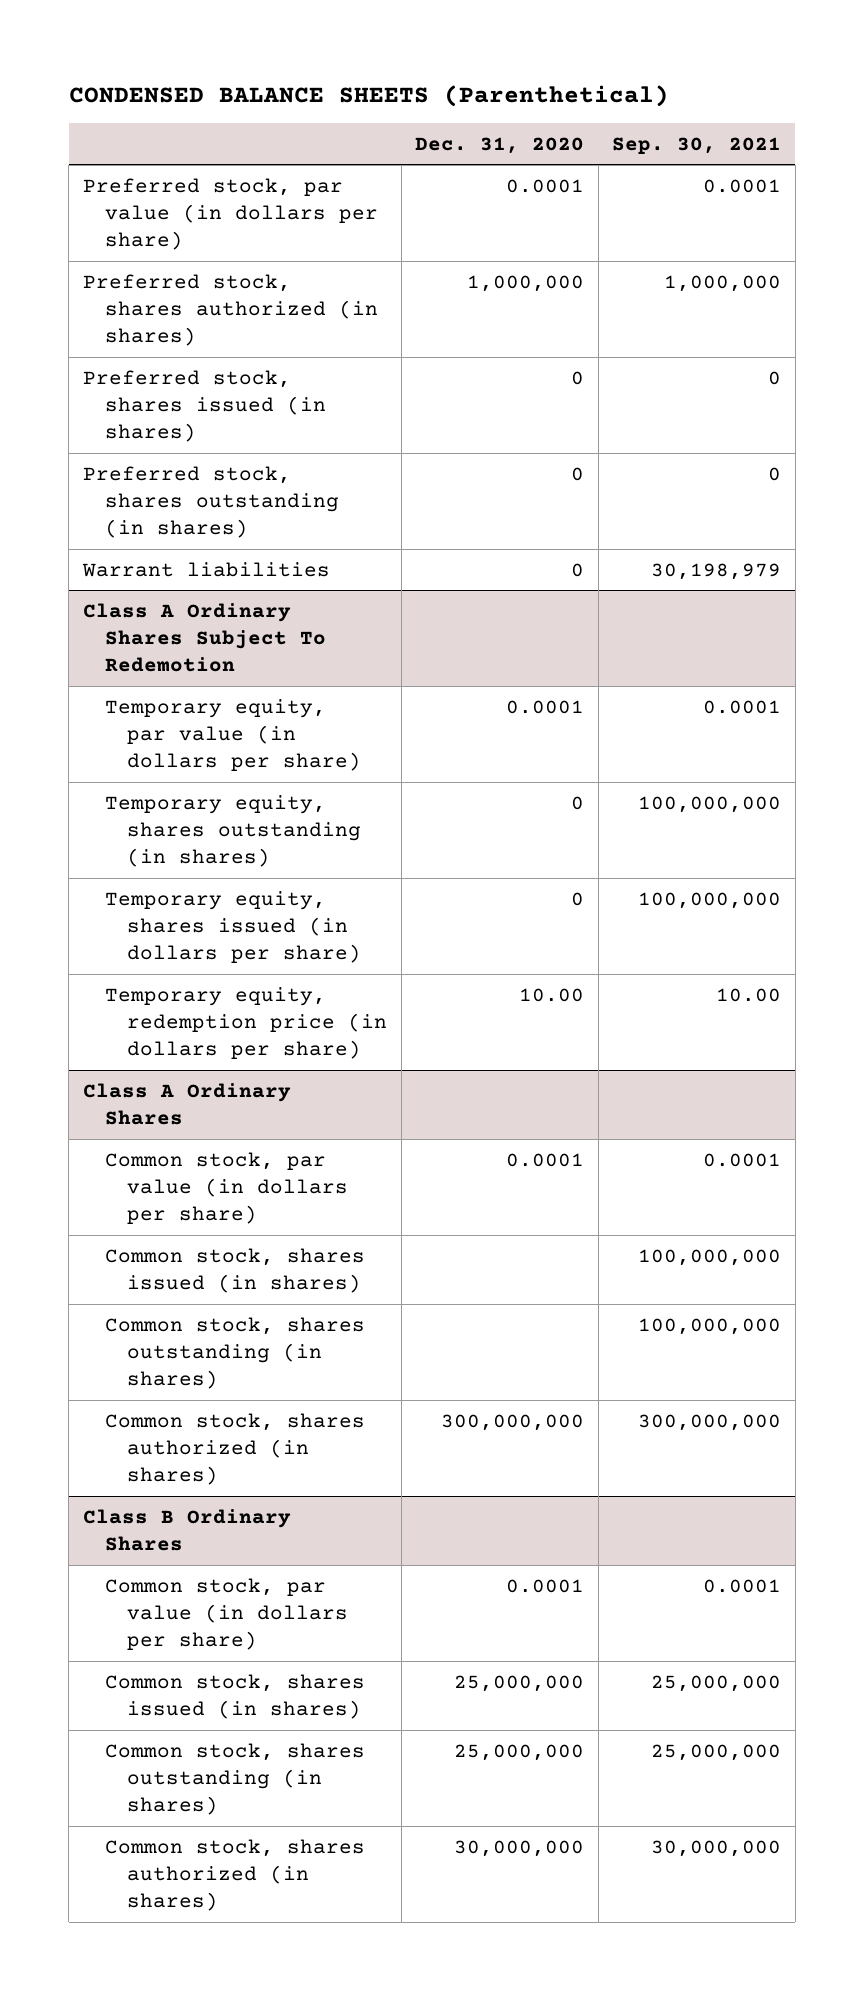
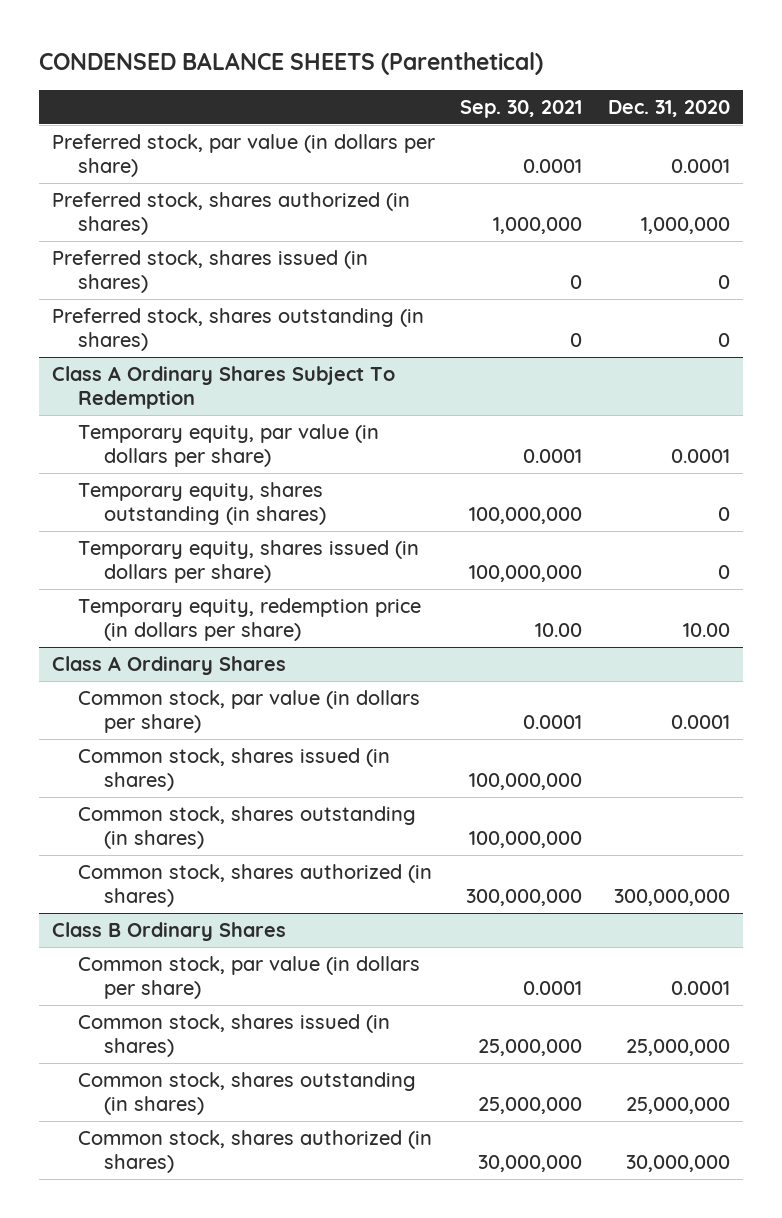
- | Dec. 31, 2020 | Sep. 30, 2021
+ | Sep. 30, 2021 | Dec. 31, 2020
- Warrant liabilities | 0 | 30,198,979
- Class A Ordinary Shares Subject To Redemotion
+ Class A Ordinary Shares Subject To Redemption

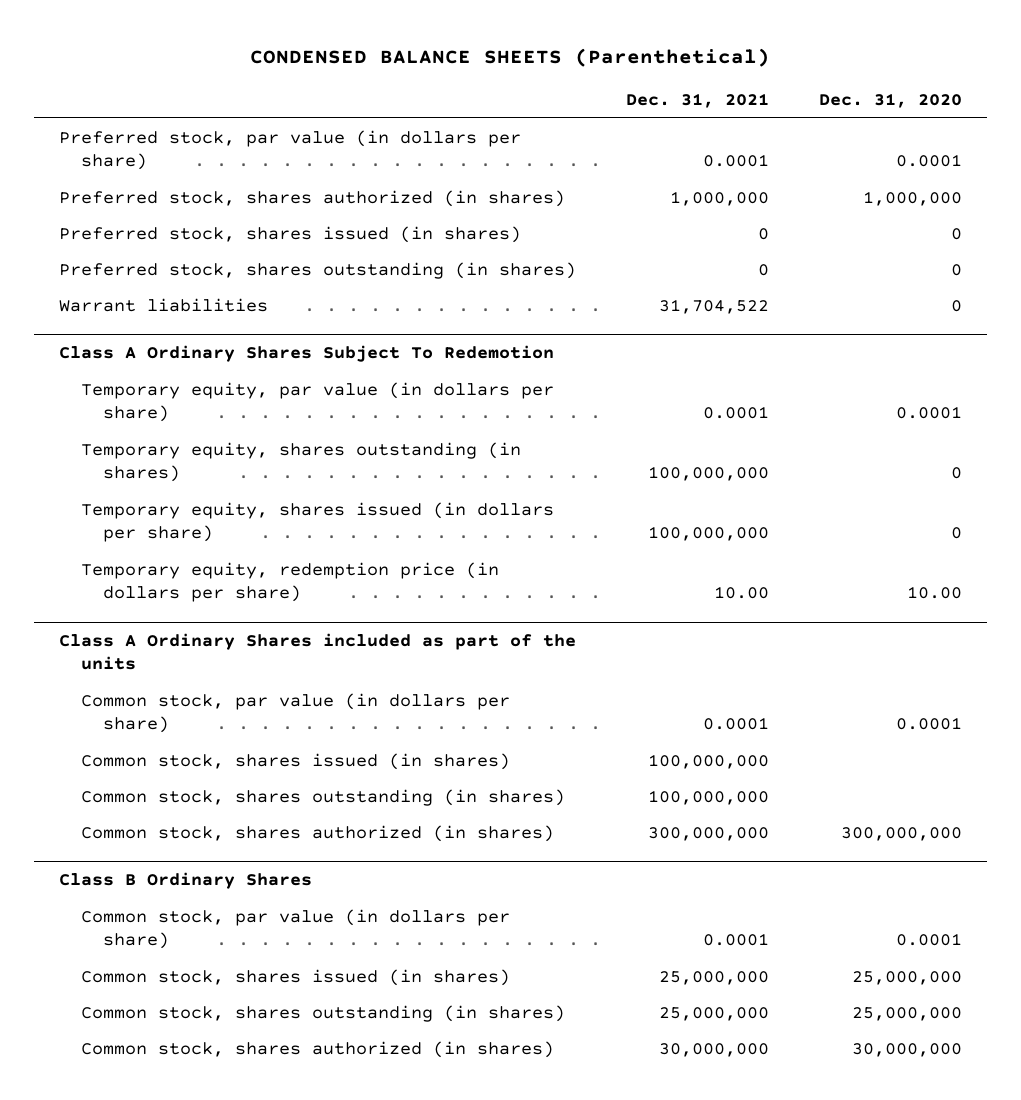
- | Sep. 30, 2021 | Dec. 31, 2020
+ | Dec. 31, 2021 | Dec. 31, 2020
- Class A Ordinary Shares Subject To Redemption
+ Warrant liabilities | 31,704,522 | 0
+ Class A Ordinary Shares Subject To Redemotion
- Class A Ordinary Shares
+ Class A Ordinary Shares included as part of the units

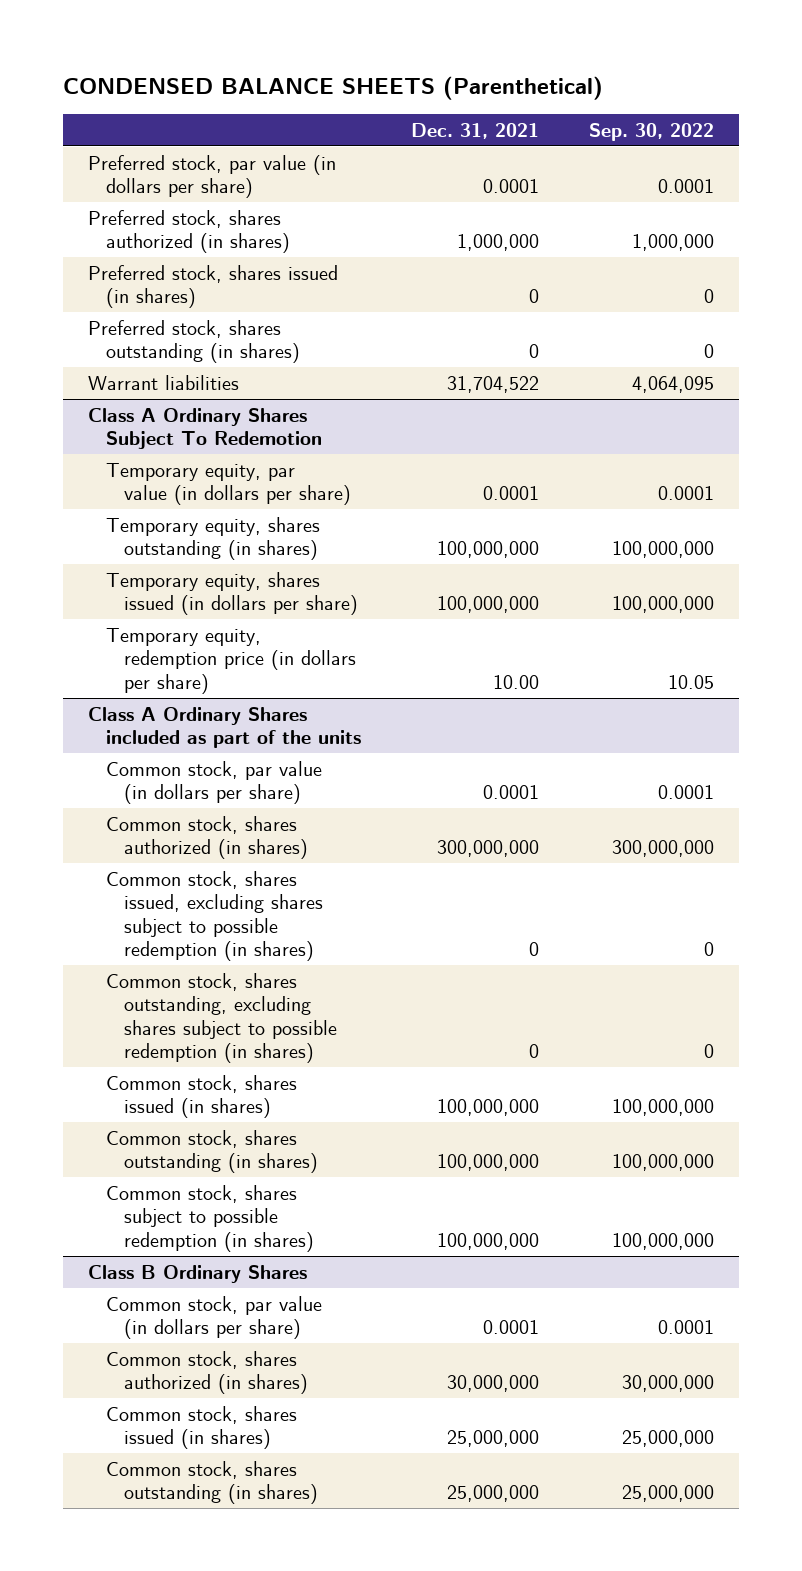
- | Dec. 31, 2021 | Dec. 31, 2020
+ | Dec. 31, 2021 | Sep. 30, 2022
@ Class A Ordinary Shares included as part of the units
moved up: Common stock, shares authorized (in shares) | 300,000,000 | 300,000,000
+ Common stock, shares issued, excluding shares subject to possible redemption (in shares) | 0 | 0
+ Common stock, shares outstanding, excluding shares subject to possible redemption (in shares) | 0 | 0
+ Common stock, shares subject to possible redemption (in shares) | 100,000,000 | 100,000,000
@ Class B Ordinary Shares
moved up: Common stock, shares authorized (in shares) | 30,000,000 | 30,000,000

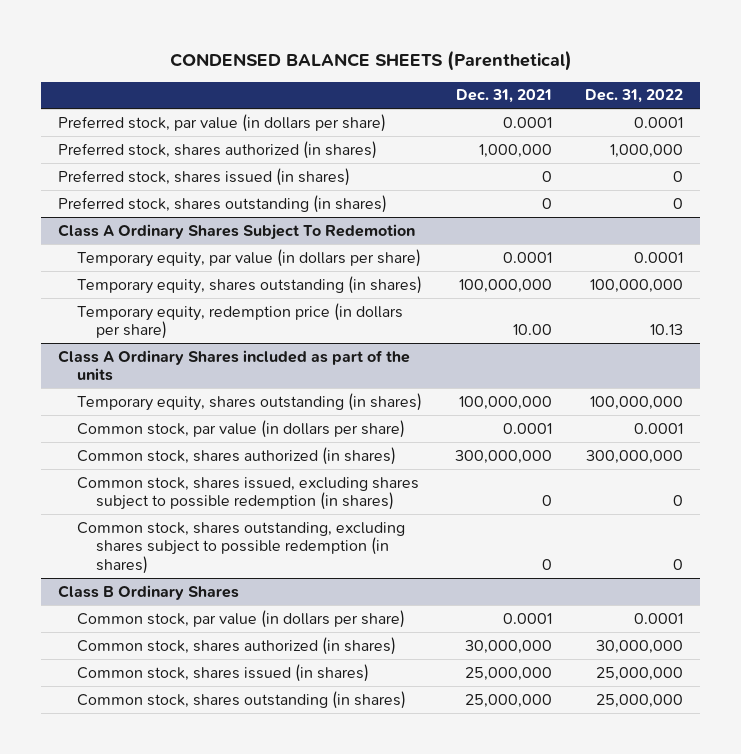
- | Dec. 31, 2021 | Sep. 30, 2022
+ | Dec. 31, 2021 | Dec. 31, 2022
- Warrant liabilities | 31,704,522 | 4,064,095
@ Class A Ordinary Shares Subject To Redemotion
- Temporary equity, shares issued (in dollars per share) | 100,000,000 | 100,000,000
@ Class A Ordinary Shares included as part of the units
+ Temporary equity, shares outstanding (in shares) | 100,000,000 | 100,000,000
- Common stock, shares issued (in shares) | 100,000,000 | 100,000,000
- Common stock, shares outstanding (in shares) | 100,000,000 | 100,000,000
- Common stock, shares subject to possible redemption (in shares) | 100,000,000 | 100,000,000

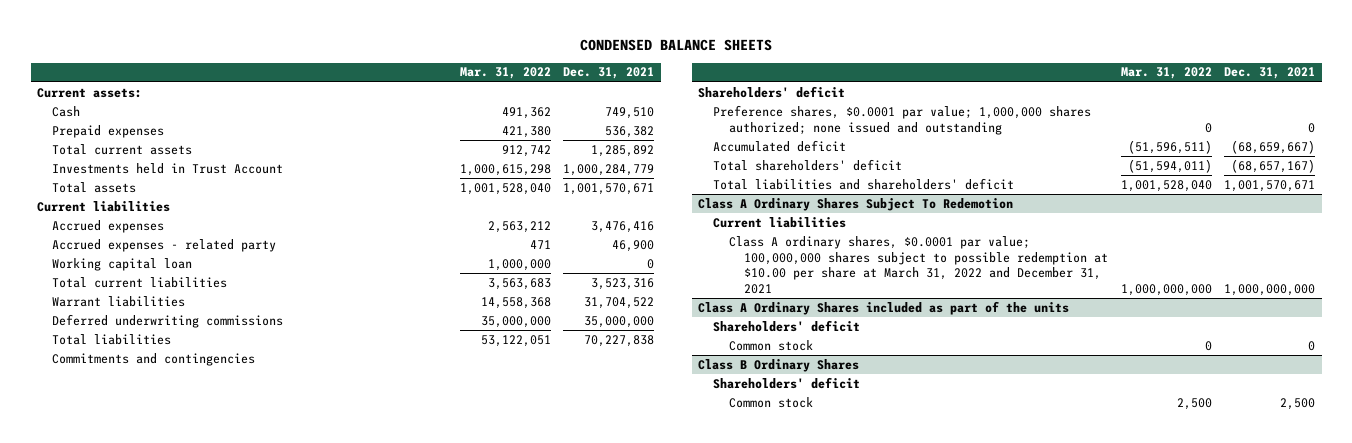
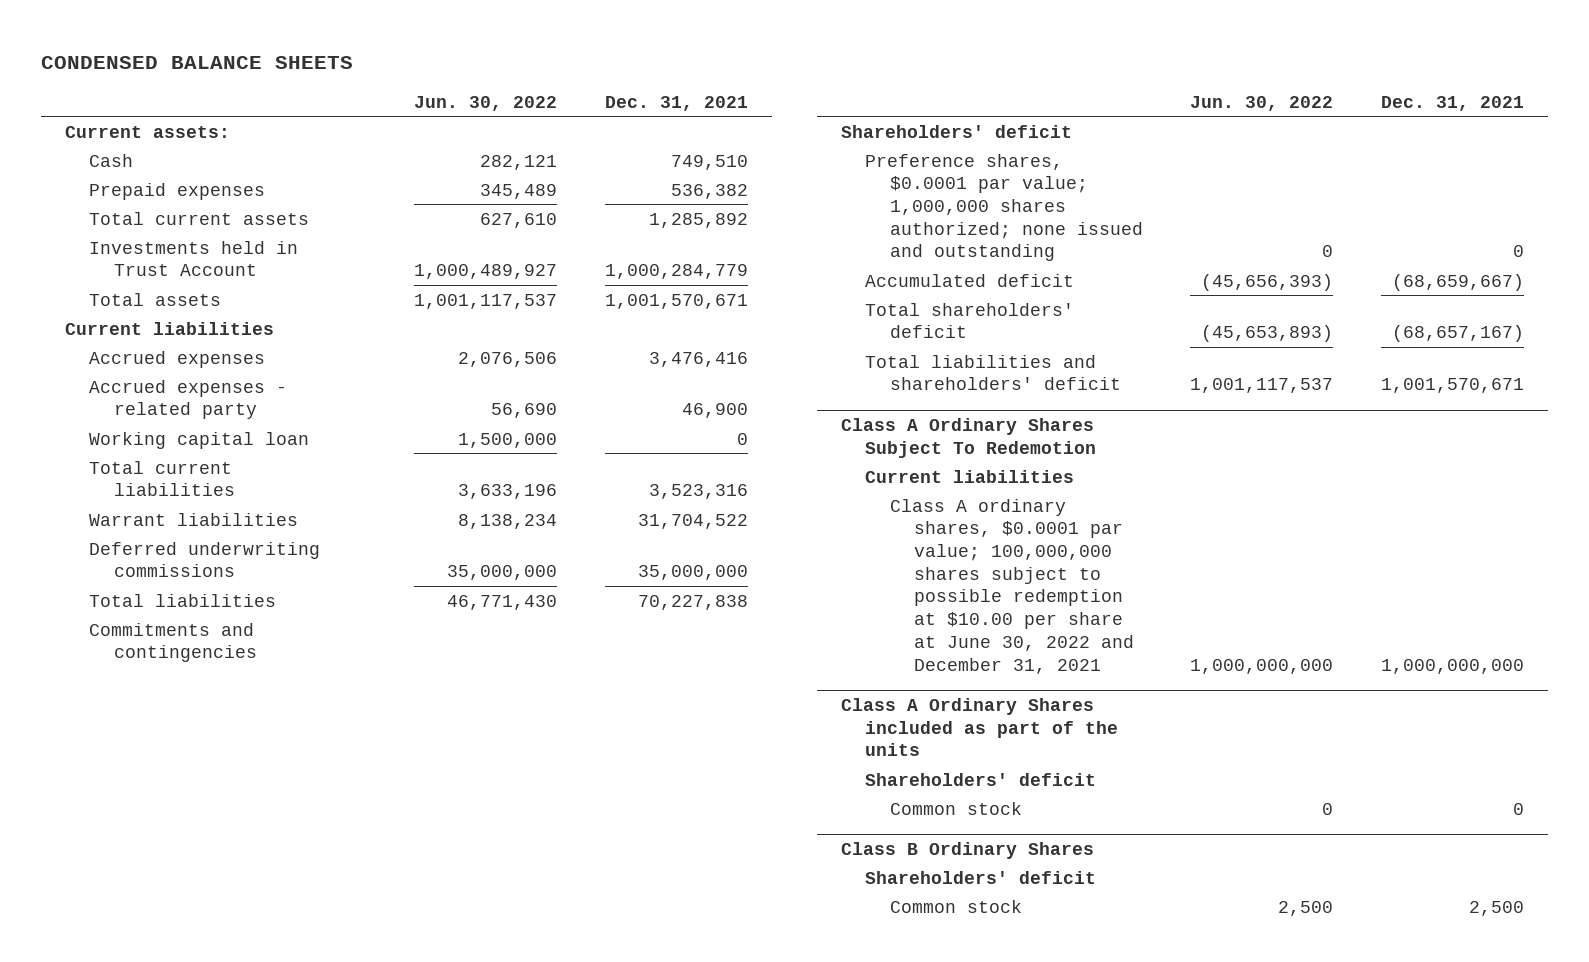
- | Mar. 31, 2022 | Dec. 31, 2021
+ | Jun. 30, 2022 | Dec. 31, 2021
@ Class A Ordinary Shares Subject To Redemotion
- Class A ordinary shares, $0.0001 par value; 100,000,000 shares subject to possible redemption at $10.00 per share at March 31, 2022 and December 31, 2021 | 1,000,000,000 | 1,000,000,000
+ Class A ordinary shares, $0.0001 par value; 100,000,000 shares subject to possible redemption at $10.00 per share at June 30, 2022 and December 31, 2021 | 1,000,000,000 | 1,000,000,000

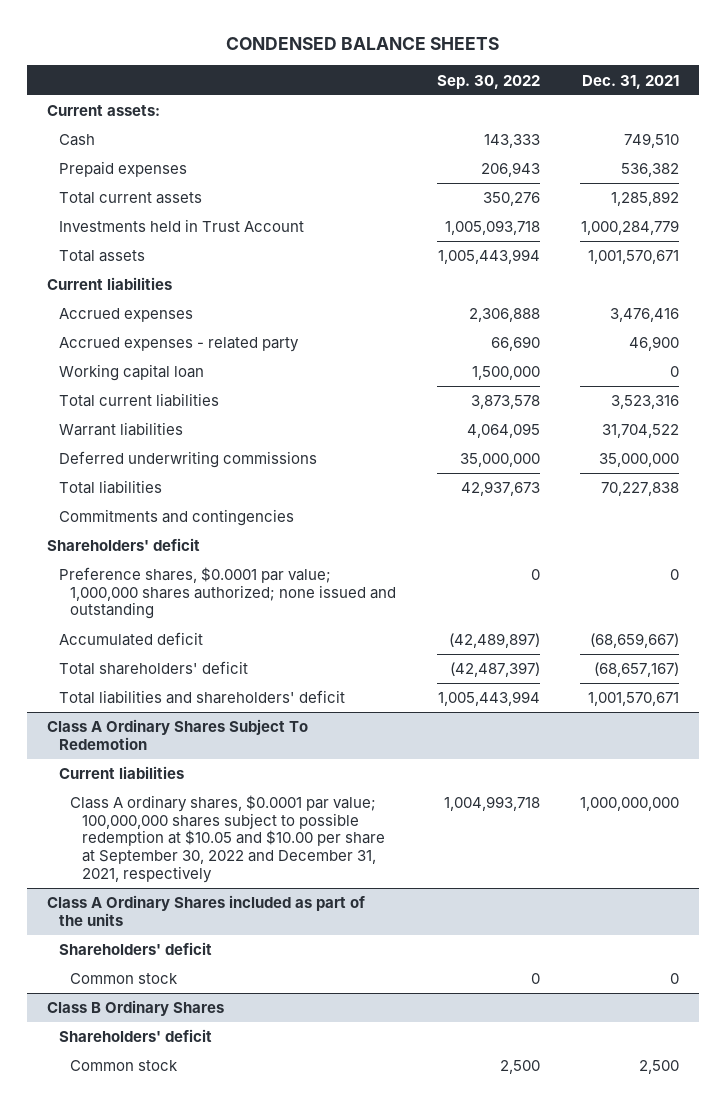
- | Jun. 30, 2022 | Dec. 31, 2021
+ | Sep. 30, 2022 | Dec. 31, 2021
@ Class A Ordinary Shares Subject To Redemotion
- Class A ordinary shares, $0.0001 par value; 100,000,000 shares subject to possible redemption at $10.00 per share at June 30, 2022 and December 31, 2021 | 1,000,000,000 | 1,000,000,000
+ Class A ordinary shares, $0.0001 par value; 100,000,000 shares subject to possible redemption at $10.05 and $10.00 per share at September 30, 2022 and December 31, 2021, respectively | 1,004,993,718 | 1,000,000,000

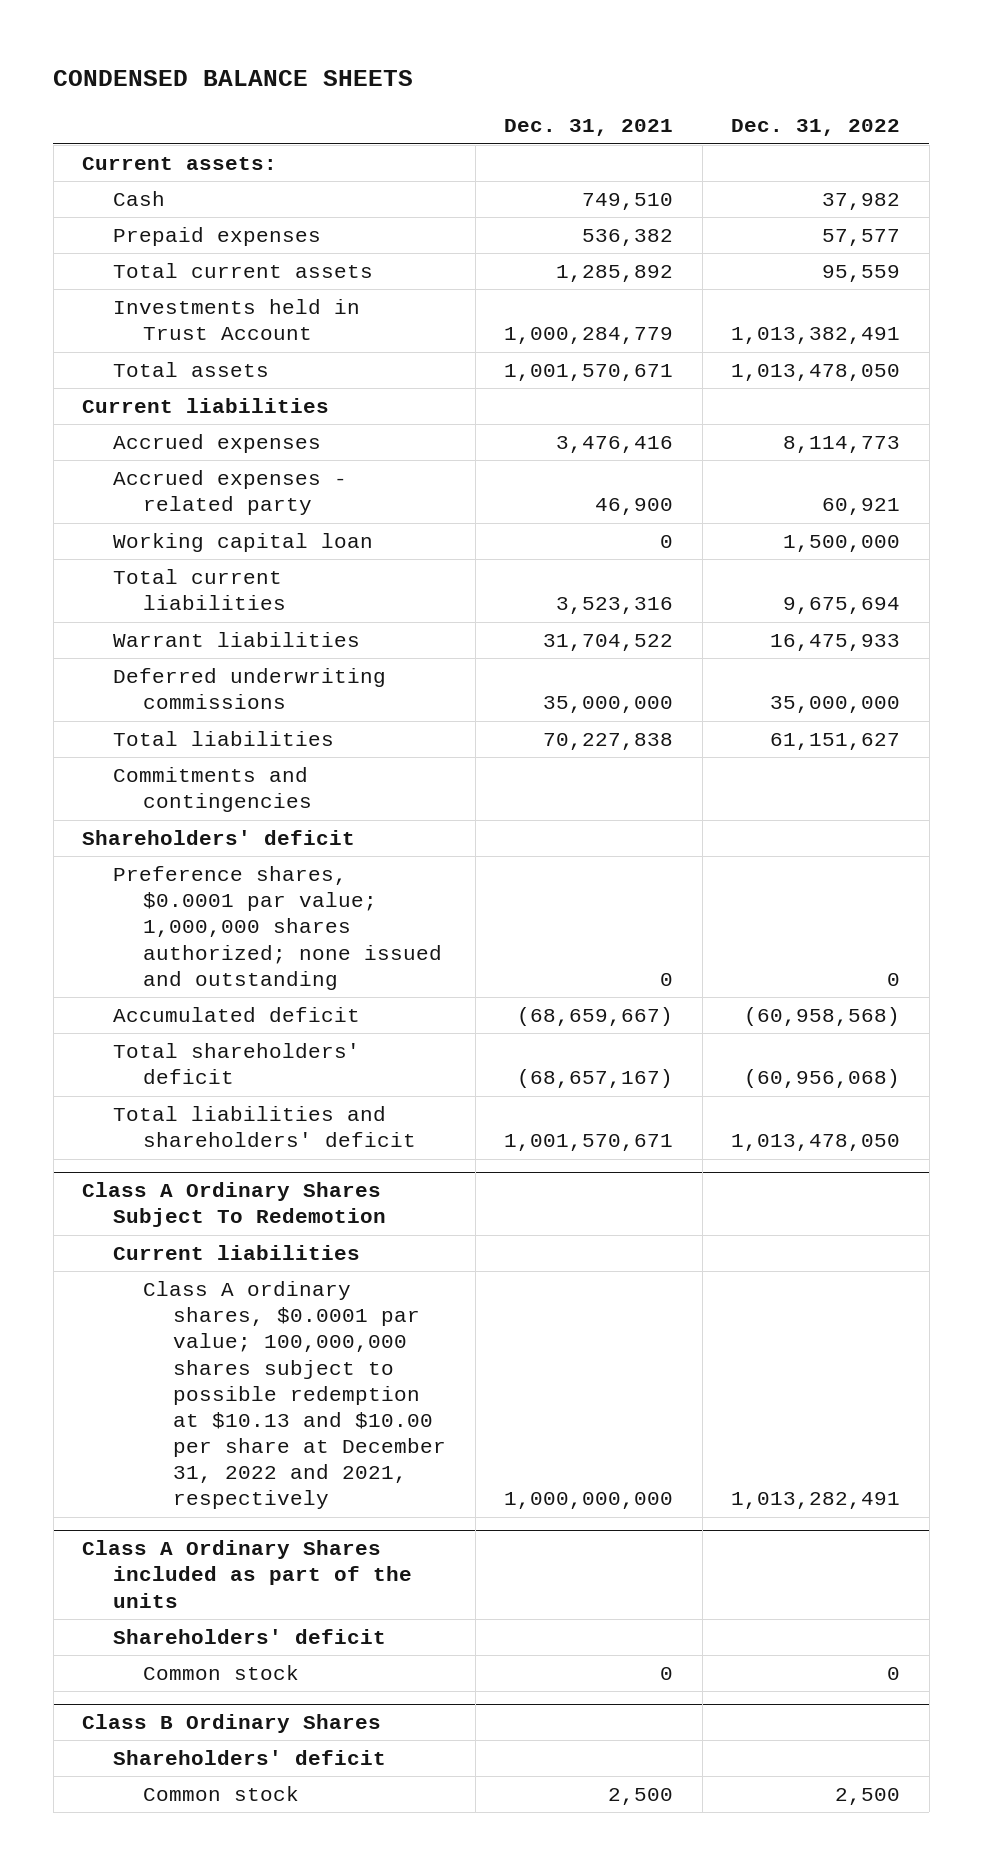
- | Sep. 30, 2022 | Dec. 31, 2021
+ | Dec. 31, 2021 | Dec. 31, 2022
@ Class A Ordinary Shares Subject To Redemotion
- Class A ordinary shares, $0.0001 par value; 100,000,000 shares subject to possible redemption at $10.05 and $10.00 per share at September 30, 2022 and December 31, 2021, respectively | 1,004,993,718 | 1,000,000,000
+ Class A ordinary shares, $0.0001 par value; 100,000,000 shares subject to possible redemption at $10.13 and $10.00 per share at December 31, 2022 and 2021, respectively | 1,000,000,000 | 1,013,282,491

